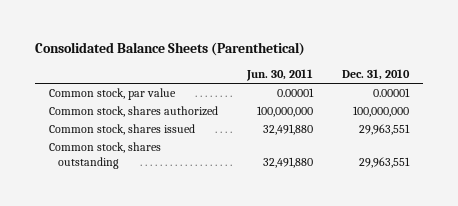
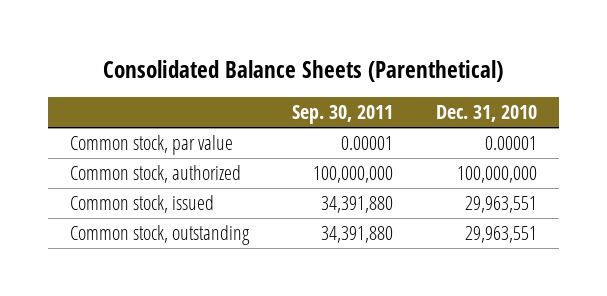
- | Jun. 30, 2011 | Dec. 31, 2010
+ | Sep. 30, 2011 | Dec. 31, 2010
- Common stock, shares authorized | 100,000,000 | 100,000,000
- Common stock, shares issued | 32,491,880 | 29,963,551
- Common stock, shares outstanding | 32,491,880 | 29,963,551
+ Common stock, authorized | 100,000,000 | 100,000,000
+ Common stock, issued | 34,391,880 | 29,963,551
+ Common stock, outstanding | 34,391,880 | 29,963,551

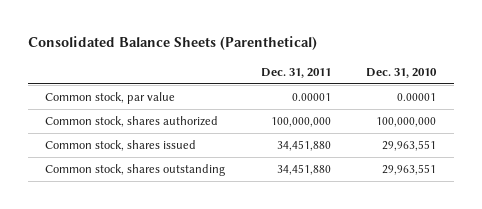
- | Sep. 30, 2011 | Dec. 31, 2010
+ | Dec. 31, 2011 | Dec. 31, 2010
- Common stock, authorized | 100,000,000 | 100,000,000
- Common stock, issued | 34,391,880 | 29,963,551
- Common stock, outstanding | 34,391,880 | 29,963,551
+ Common stock, shares authorized | 100,000,000 | 100,000,000
+ Common stock, shares issued | 34,451,880 | 29,963,551
+ Common stock, shares outstanding | 34,451,880 | 29,963,551

